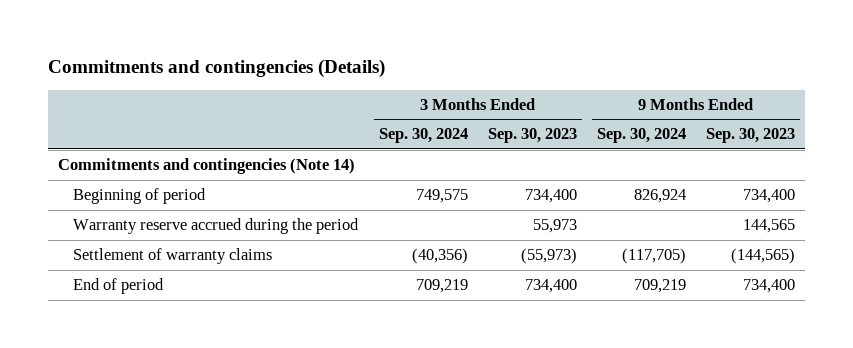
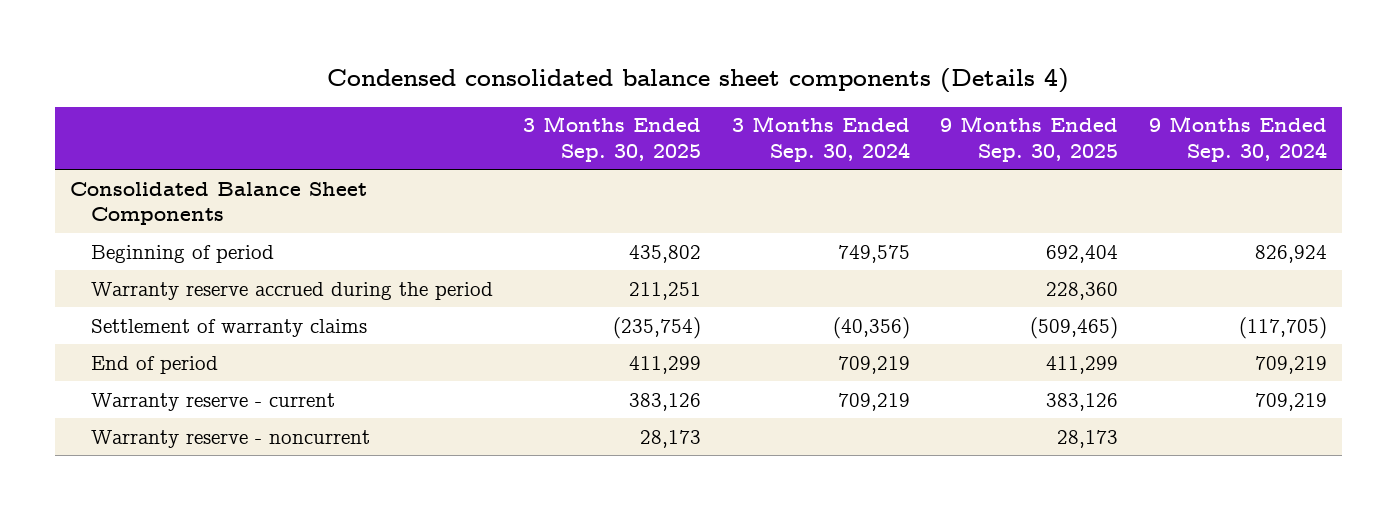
- Commitments and contingencies (Details)
+ Condensed consolidated balance sheet components (Details 4)
- | 3 Months Ended Sep. 30, 2024 | 3 Months Ended Sep. 30, 2023 | 9 Months Ended Sep. 30, 2024 | 9 Months Ended Sep. 30, 2023
+ | 3 Months Ended Sep. 30, 2025 | 3 Months Ended Sep. 30, 2024 | 9 Months Ended Sep. 30, 2025 | 9 Months Ended Sep. 30, 2024
- Commitments and contingencies (Note 14)
+ Consolidated Balance Sheet Components
+ Warranty reserve - current | 383,126 | 709,219 | 383,126 | 709,219
+ Warranty reserve - noncurrent | 28,173 | | 28,173 |

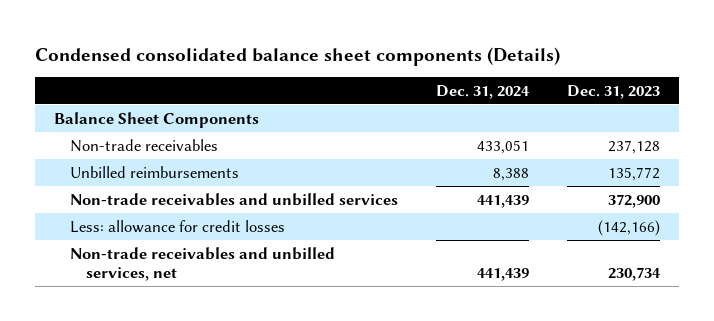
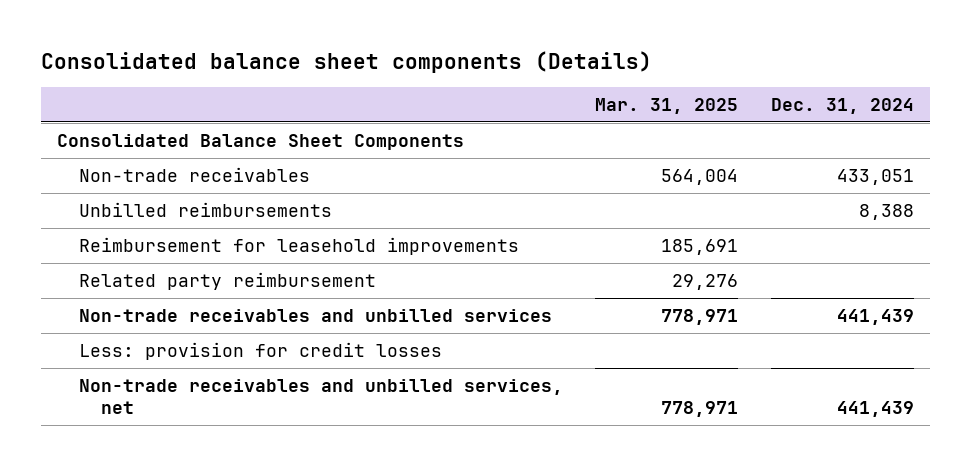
- Condensed consolidated balance sheet components (Details)
+ Consolidated balance sheet components (Details)
- | Dec. 31, 2024 | Dec. 31, 2023
+ | Mar. 31, 2025 | Dec. 31, 2024
- Balance Sheet Components
+ Consolidated Balance Sheet Components
+ Reimbursement for leasehold improvements | 185,691 |
+ Related party reimbursement | 29,276 |
- Less: allowance for credit losses | | (142,166)
+ Less: provision for credit losses

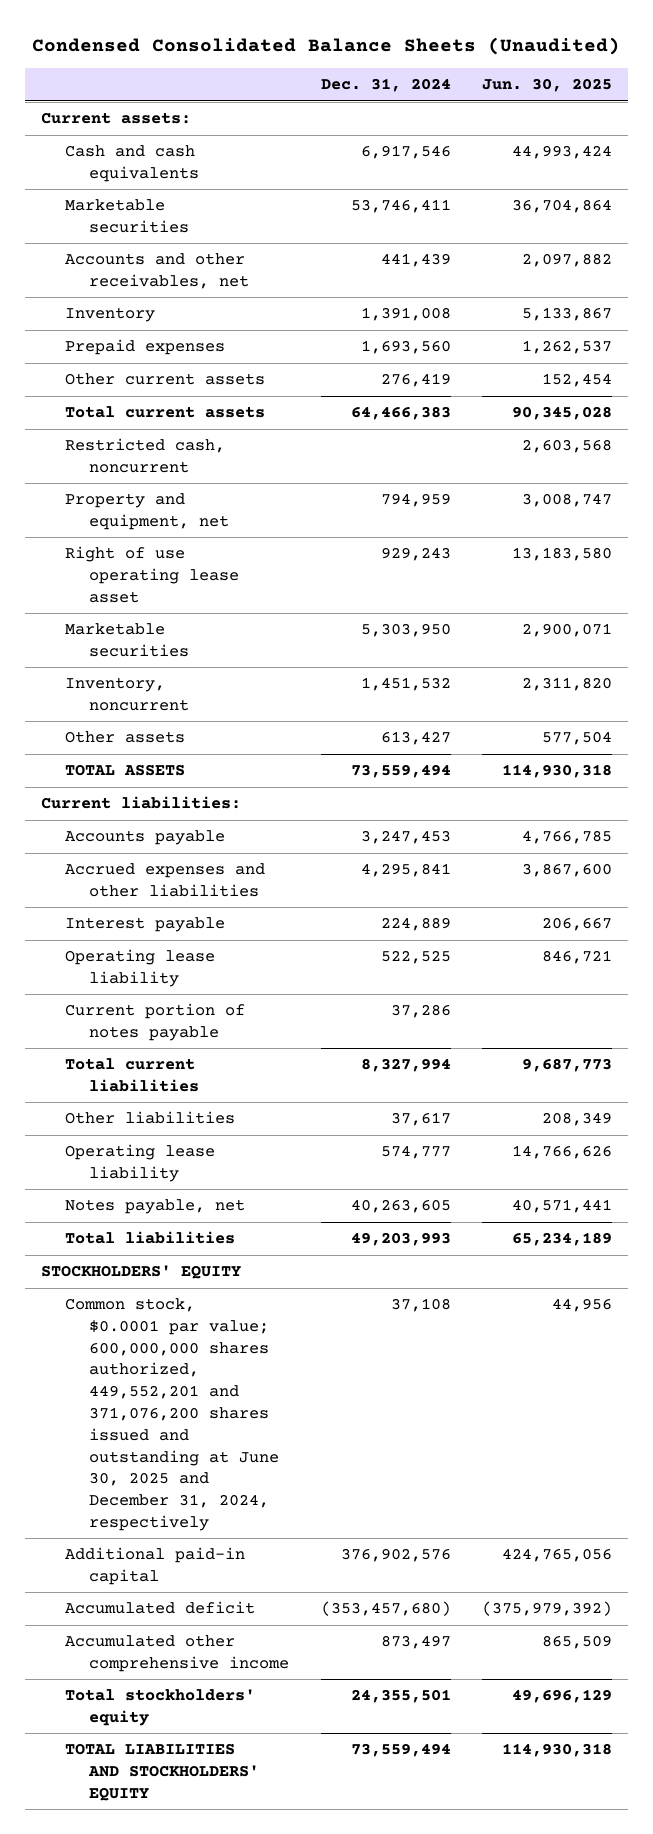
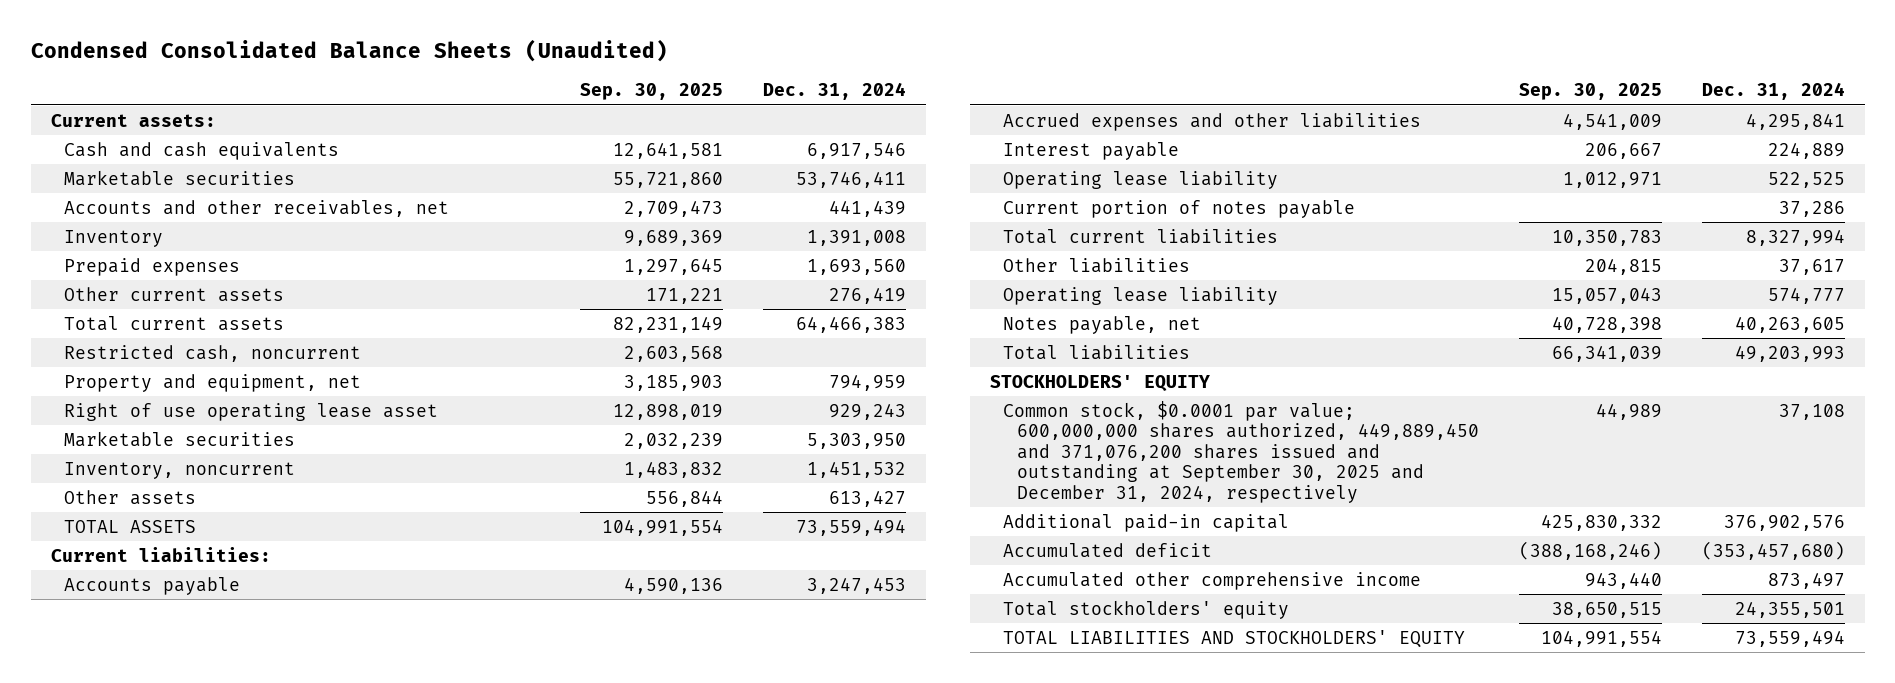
- | Dec. 31, 2024 | Jun. 30, 2025
+ | Sep. 30, 2025 | Dec. 31, 2024
- Common stock, $0.0001 par value; 600,000,000 shares authorized, 449,552,201 and 371,076,200 shares issued and outstanding at June 30, 2025 and December 31, 2024, respectively | 37,108 | 44,956
+ Common stock, $0.0001 par value; 600,000,000 shares authorized, 449,889,450 and 371,076,200 shares issued and outstanding at September 30, 2025 and December 31, 2024, respectively | 44,989 | 37,108

